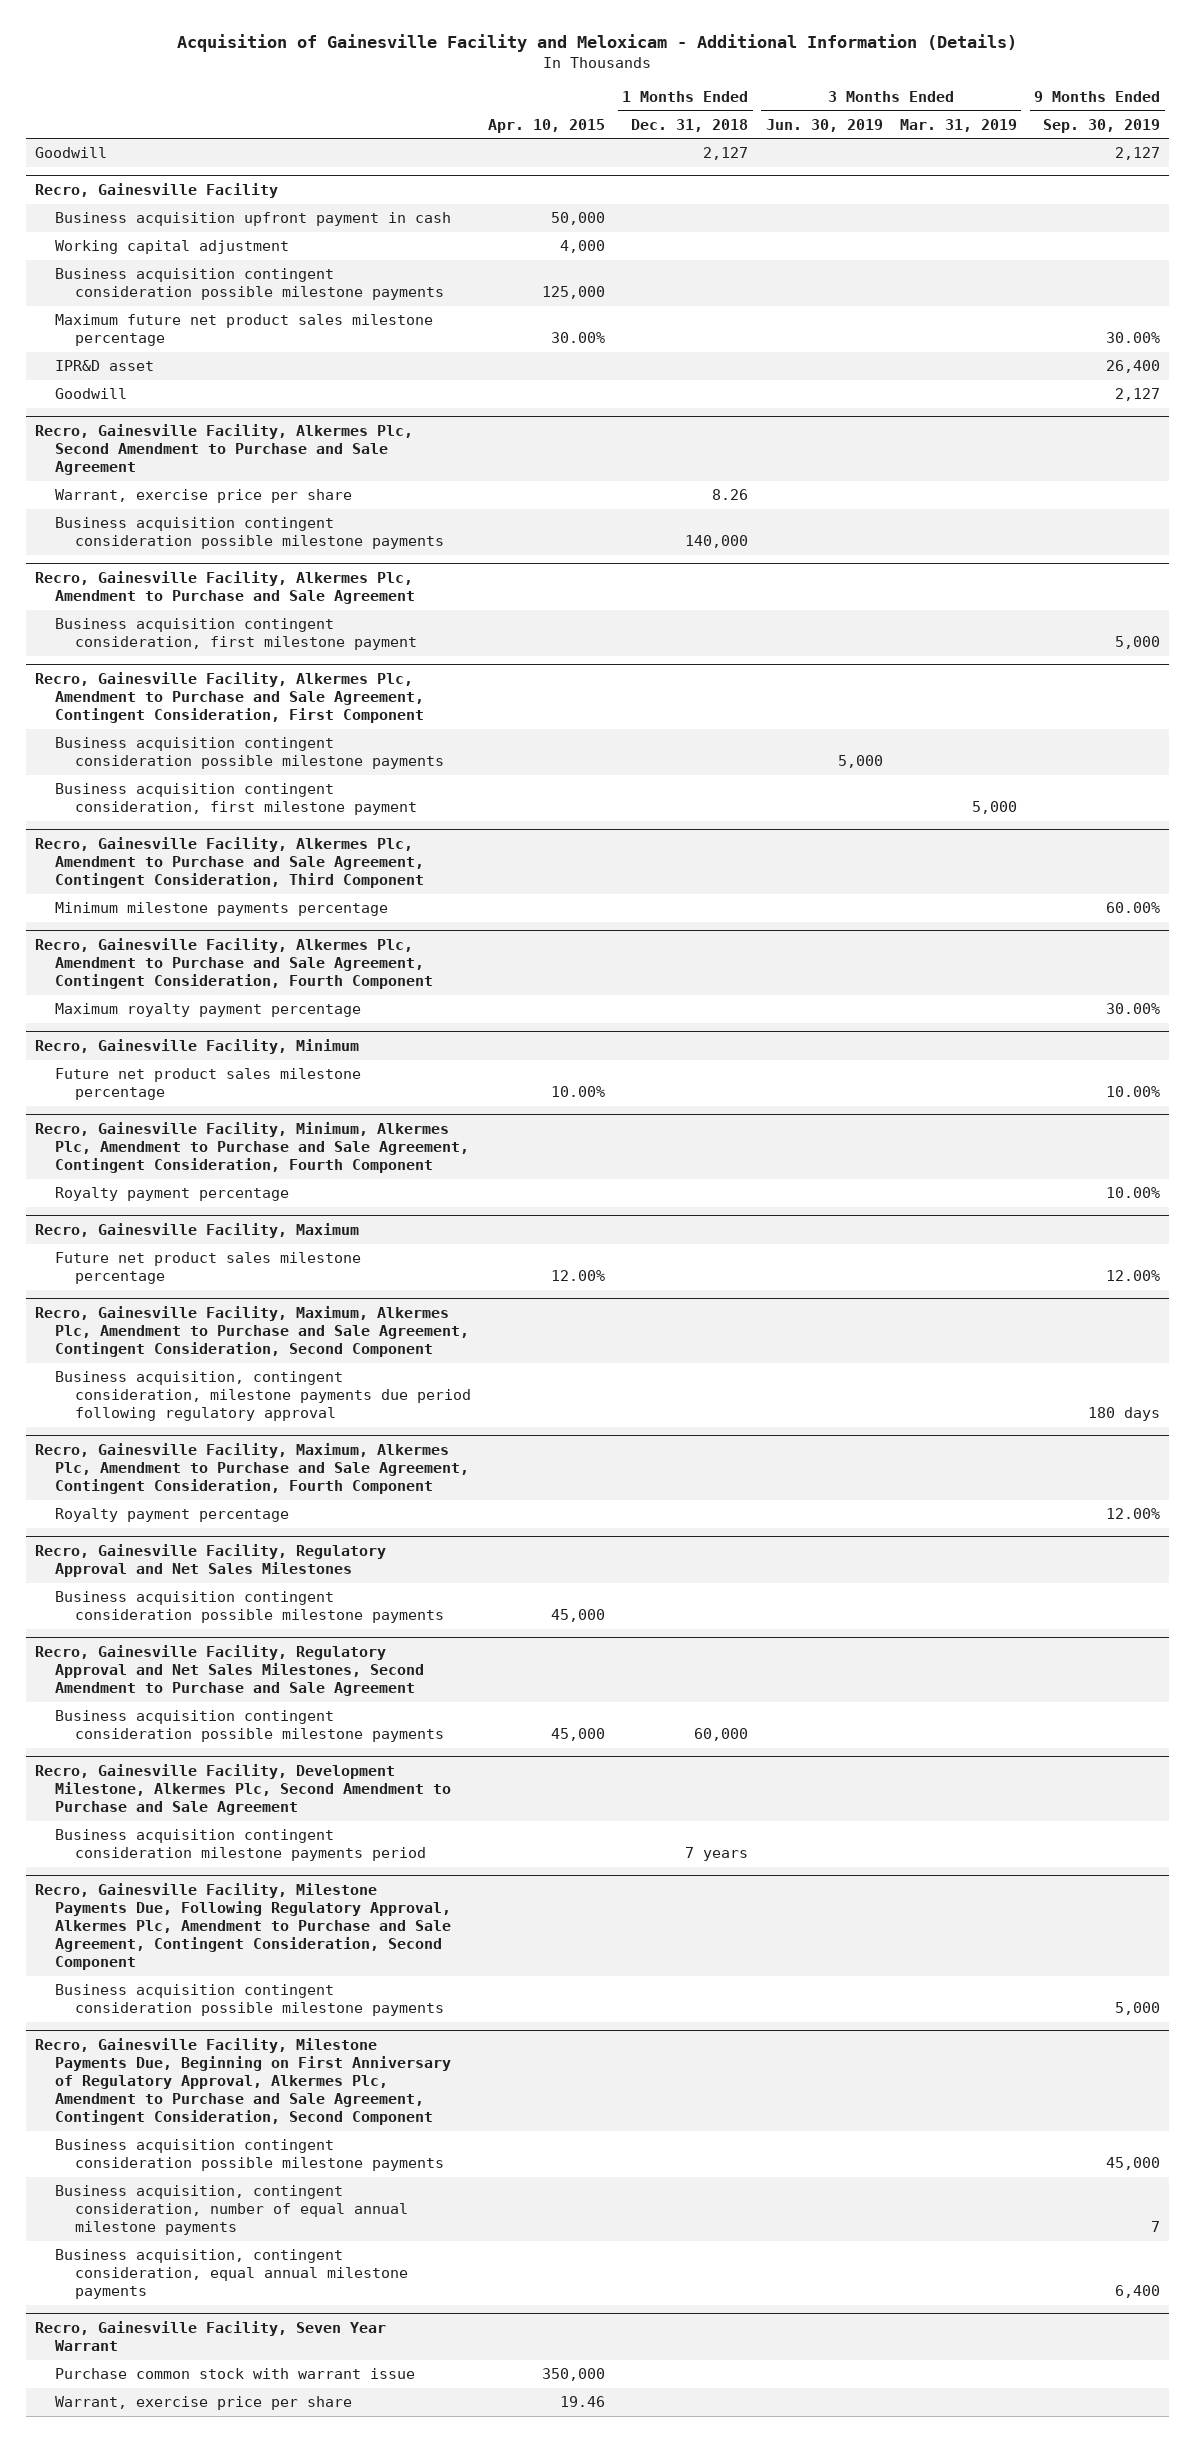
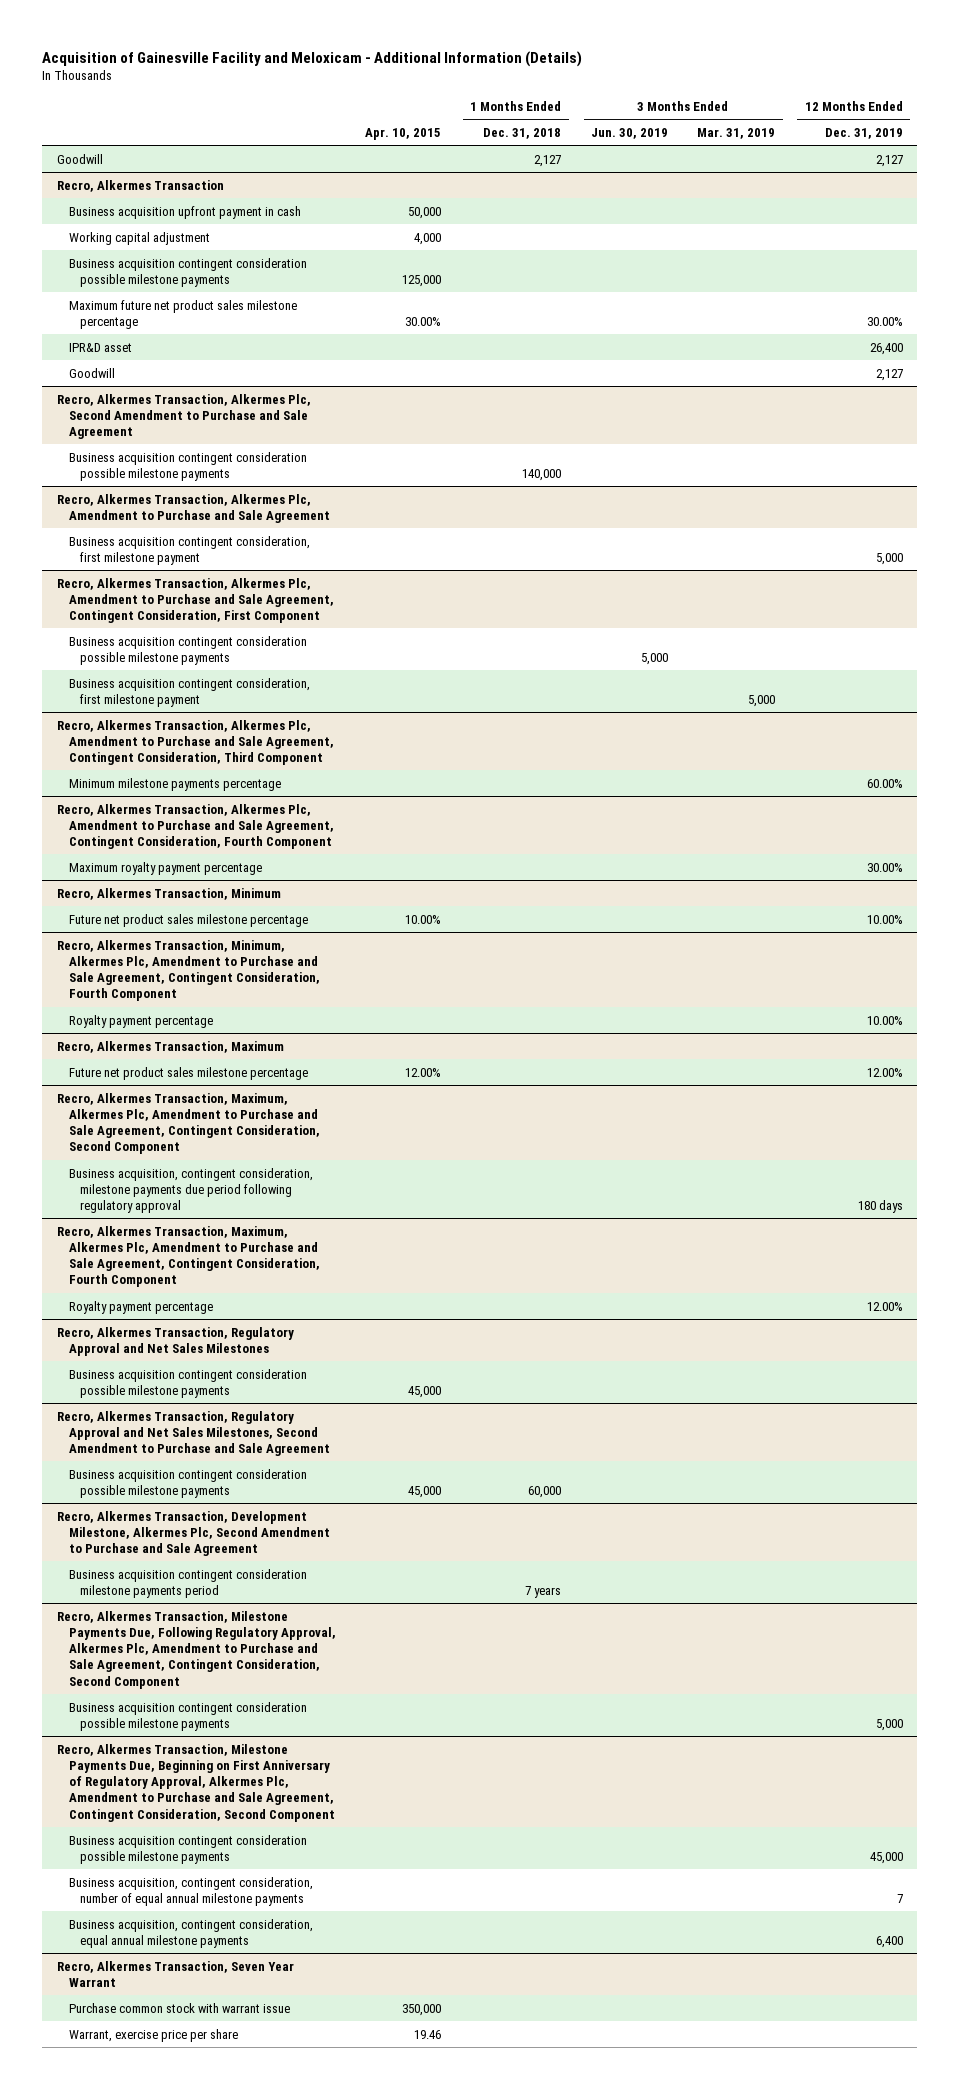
- | Apr. 10, 2015 | 1 Months Ended Dec. 31, 2018 | 3 Months Ended Jun. 30, 2019 | 3 Months Ended Mar. 31, 2019 | 9 Months Ended Sep. 30, 2019
+ | Apr. 10, 2015 | 1 Months Ended Dec. 31, 2018 | 3 Months Ended Jun. 30, 2019 | 3 Months Ended Mar. 31, 2019 | 12 Months Ended Dec. 31, 2019
- Recro, Gainesville Facility
+ Recro, Alkermes Transaction
- Recro, Gainesville Facility, Alkermes Plc, Second Amendment to Purchase and Sale Agreement
- Warrant, exercise price per share | | 8.26 | | |
+ Recro, Alkermes Transaction, Alkermes Plc, Second Amendment to Purchase and Sale Agreement
- Recro, Gainesville Facility, Alkermes Plc, Amendment to Purchase and Sale Agreement
+ Recro, Alkermes Transaction, Alkermes Plc, Amendment to Purchase and Sale Agreement
- Recro, Gainesville Facility, Alkermes Plc, Amendment to Purchase and Sale Agreement, Contingent Consideration, First Component
+ Recro, Alkermes Transaction, Alkermes Plc, Amendment to Purchase and Sale Agreement, Contingent Consideration, First Component
- Recro, Gainesville Facility, Alkermes Plc, Amendment to Purchase and Sale Agreement, Contingent Consideration, Third Component
+ Recro, Alkermes Transaction, Alkermes Plc, Amendment to Purchase and Sale Agreement, Contingent Consideration, Third Component
- Recro, Gainesville Facility, Alkermes Plc, Amendment to Purchase and Sale Agreement, Contingent Consideration, Fourth Component
+ Recro, Alkermes Transaction, Alkermes Plc, Amendment to Purchase and Sale Agreement, Contingent Consideration, Fourth Component
- Recro, Gainesville Facility, Minimum
+ Recro, Alkermes Transaction, Minimum
- Recro, Gainesville Facility, Minimum, Alkermes Plc, Amendment to Purchase and Sale Agreement, Contingent Consideration, Fourth Component
+ Recro, Alkermes Transaction, Minimum, Alkermes Plc, Amendment to Purchase and Sale Agreement, Contingent Consideration, Fourth Component
- Recro, Gainesville Facility, Maximum
+ Recro, Alkermes Transaction, Maximum
- Recro, Gainesville Facility, Maximum, Alkermes Plc, Amendment to Purchase and Sale Agreement, Contingent Consideration, Second Component
+ Recro, Alkermes Transaction, Maximum, Alkermes Plc, Amendment to Purchase and Sale Agreement, Contingent Consideration, Second Component
- Recro, Gainesville Facility, Maximum, Alkermes Plc, Amendment to Purchase and Sale Agreement, Contingent Consideration, Fourth Component
+ Recro, Alkermes Transaction, Maximum, Alkermes Plc, Amendment to Purchase and Sale Agreement, Contingent Consideration, Fourth Component
- Recro, Gainesville Facility, Regulatory Approval and Net Sales Milestones
+ Recro, Alkermes Transaction, Regulatory Approval and Net Sales Milestones
- Recro, Gainesville Facility, Regulatory Approval and Net Sales Milestones, Second Amendment to Purchase and Sale Agreement
+ Recro, Alkermes Transaction, Regulatory Approval and Net Sales Milestones, Second Amendment to Purchase and Sale Agreement
- Recro, Gainesville Facility, Development Milestone, Alkermes Plc, Second Amendment to Purchase and Sale Agreement
+ Recro, Alkermes Transaction, Development Milestone, Alkermes Plc, Second Amendment to Purchase and Sale Agreement
- Recro, Gainesville Facility, Milestone Payments Due, Following Regulatory Approval, Alkermes Plc, Amendment to Purchase and Sale Agreement, Contingent Consideration, Second Component
+ Recro, Alkermes Transaction, Milestone Payments Due, Following Regulatory Approval, Alkermes Plc, Amendment to Purchase and Sale Agreement, Contingent Consideration, Second Component
- Recro, Gainesville Facility, Milestone Payments Due, Beginning on First Anniversary of Regulatory Approval, Alkermes Plc, Amendment to Purchase and Sale Agreement, Contingent Consideration, Second Component
+ Recro, Alkermes Transaction, Milestone Payments Due, Beginning on First Anniversary of Regulatory Approval, Alkermes Plc, Amendment to Purchase and Sale Agreement, Contingent Consideration, Second Component
- Recro, Gainesville Facility, Seven Year Warrant
+ Recro, Alkermes Transaction, Seven Year Warrant

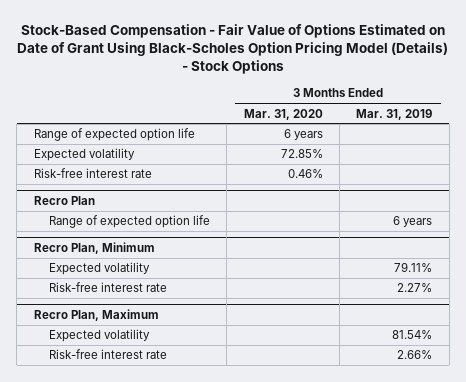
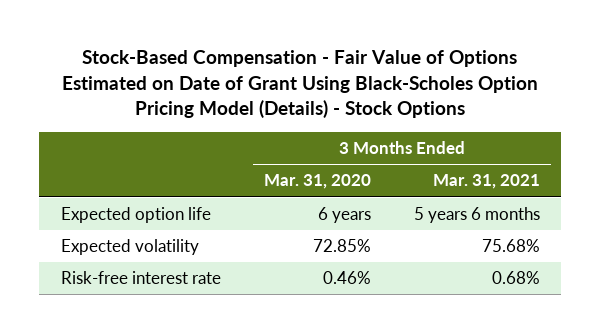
- | 3 Months Ended Mar. 31, 2020 | 3 Months Ended Mar. 31, 2019
+ | 3 Months Ended Mar. 31, 2020 | 3 Months Ended Mar. 31, 2021
- Range of expected option life | 6 years |
+ Expected option life | 6 years | 5 years 6 months
- Recro Plan
- Range of expected option life | | 6 years
- Recro Plan, Minimum
- Expected volatility | | 79.11%
- Risk-free interest rate | | 2.27%
- Recro Plan, Maximum
- Expected volatility | | 81.54%
- Risk-free interest rate | | 2.66%

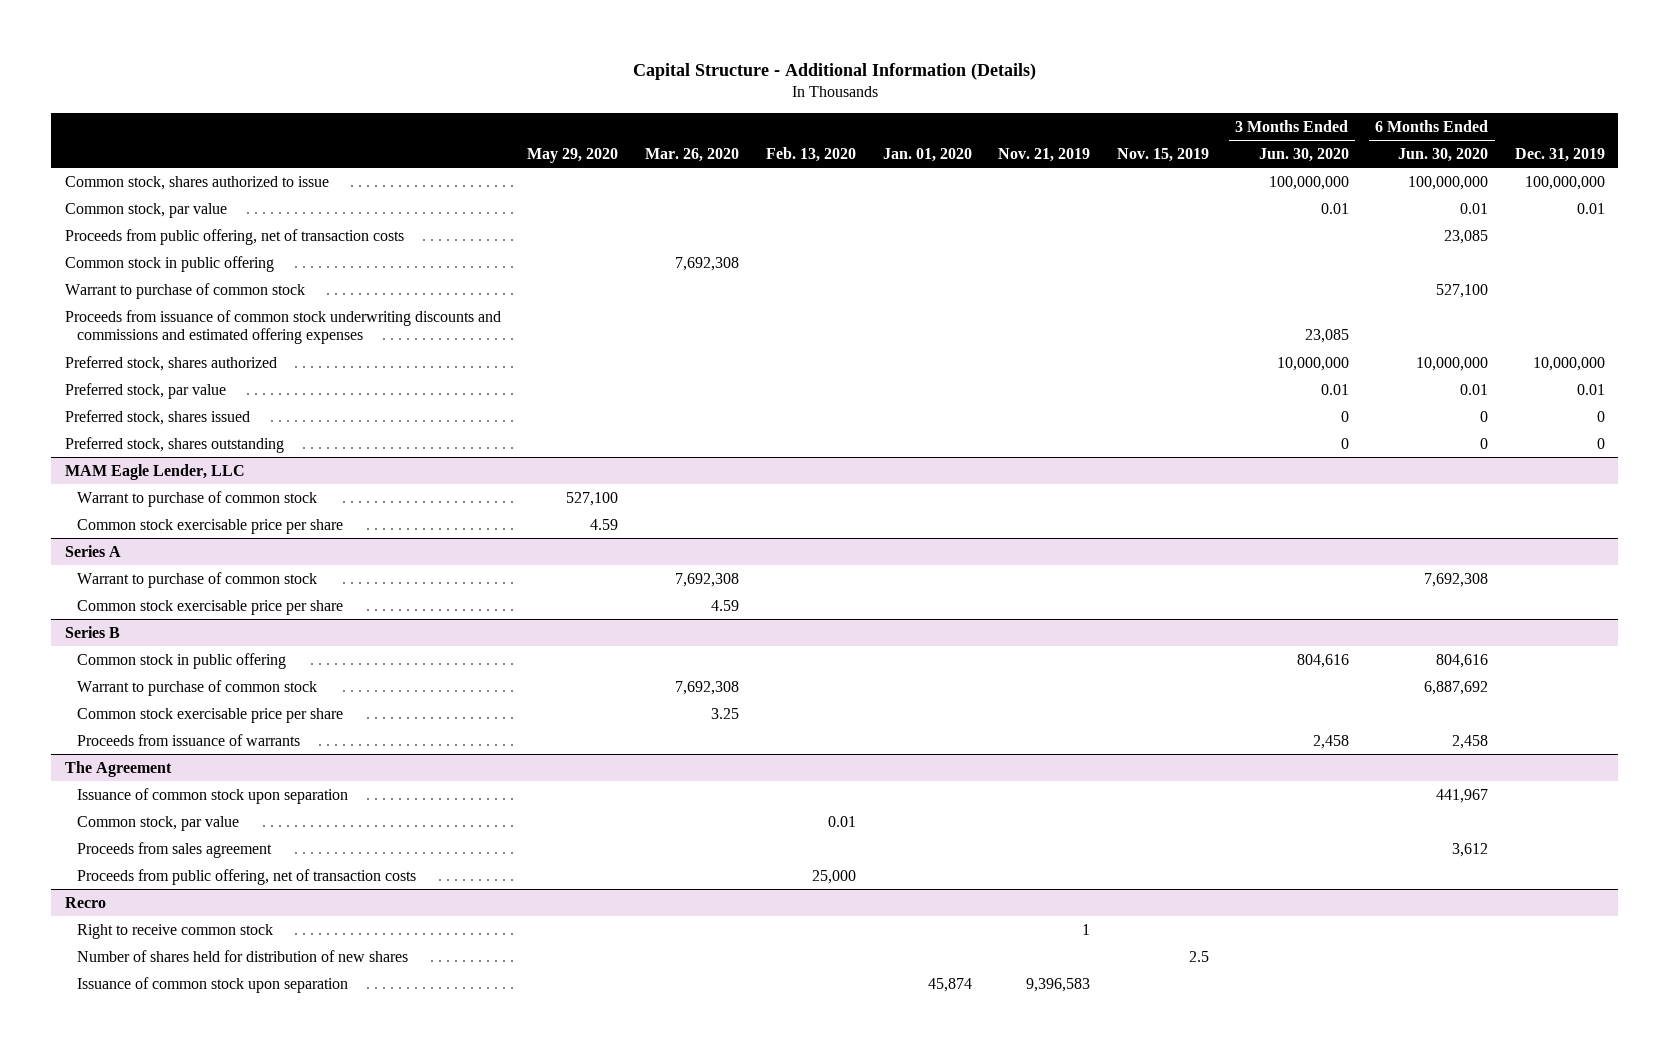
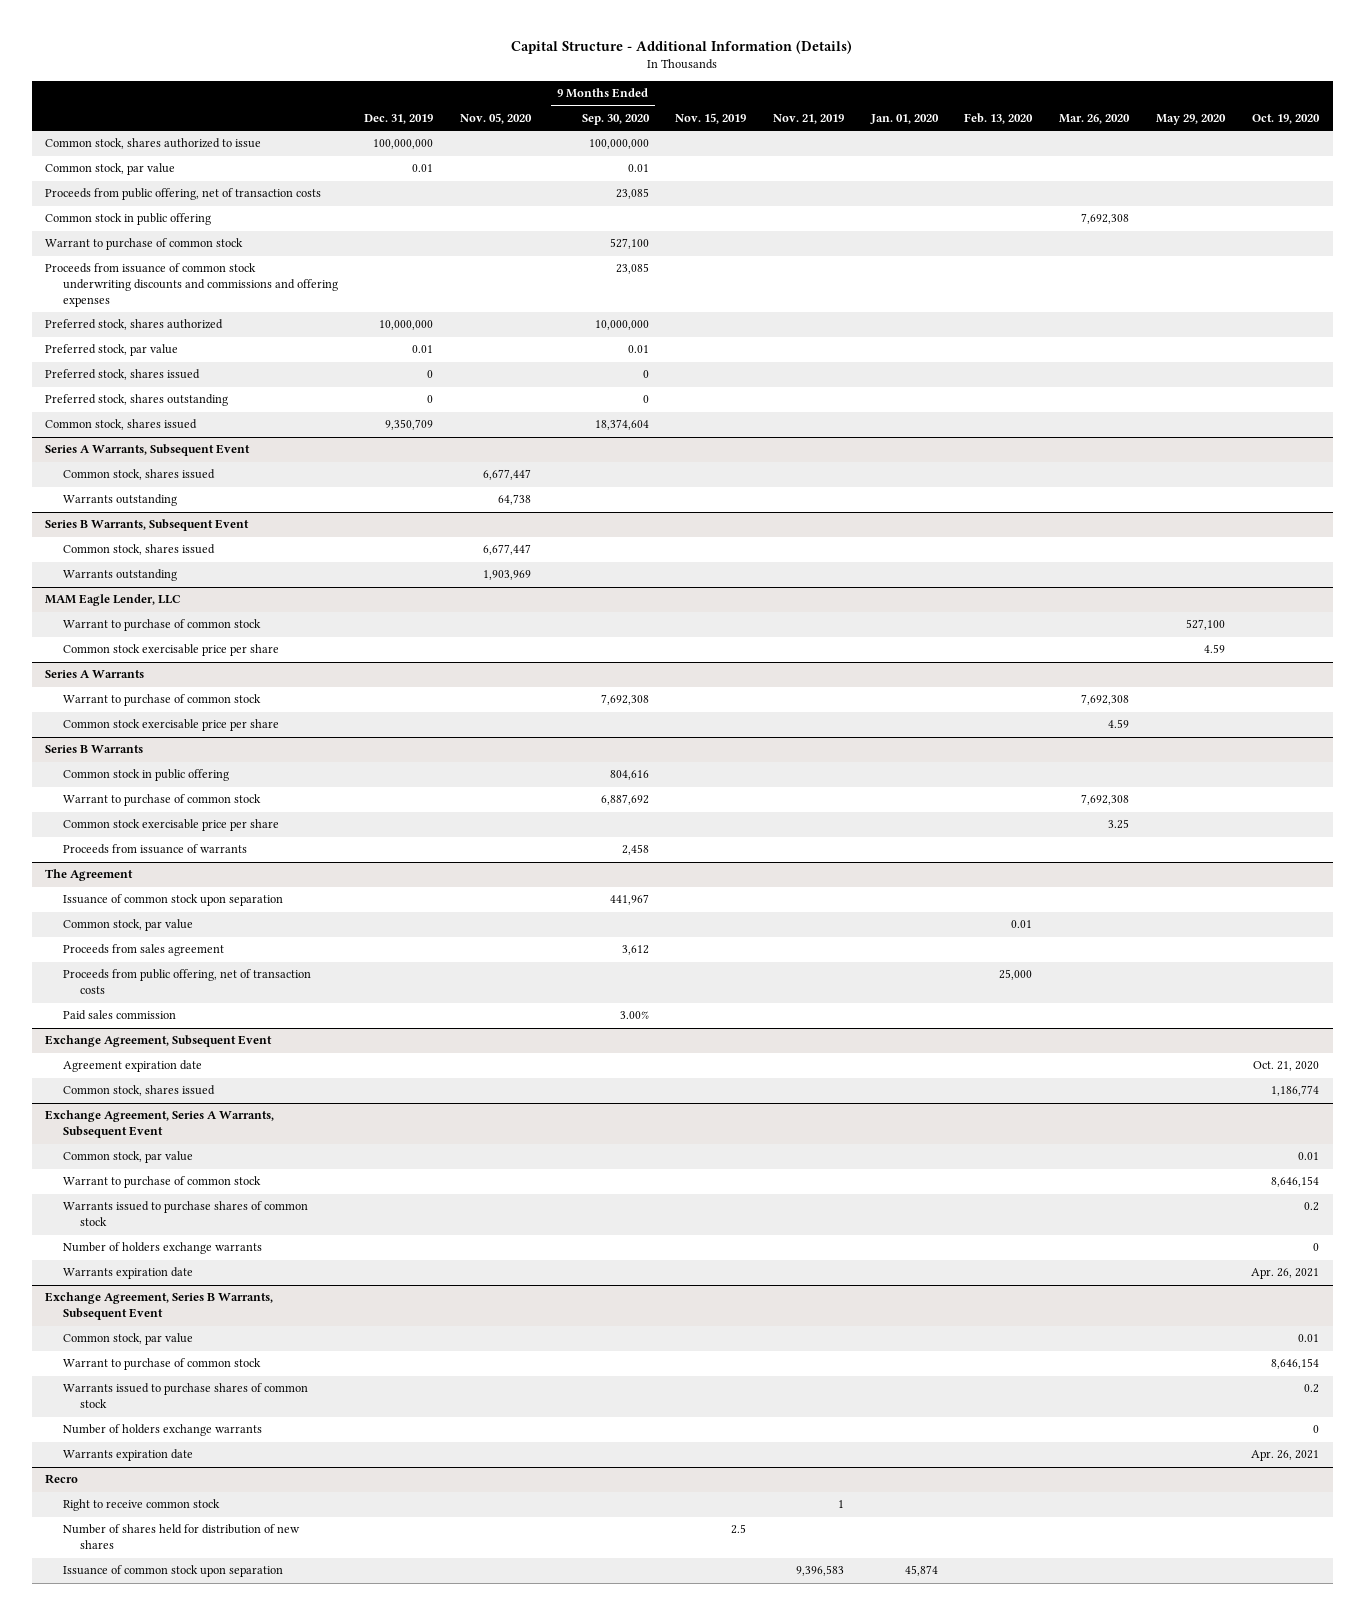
- | May 29, 2020 | Mar. 26, 2020 | Feb. 13, 2020 | Jan. 01, 2020 | Nov. 21, 2019 | Nov. 15, 2019 | 3 Months Ended Jun. 30, 2020 | 6 Months Ended Jun. 30, 2020 | Dec. 31, 2019
+ | Dec. 31, 2019 | Nov. 05, 2020 | 9 Months Ended Sep. 30, 2020 | Nov. 15, 2019 | Nov. 21, 2019 | Jan. 01, 2020 | Feb. 13, 2020 | Mar. 26, 2020 | May 29, 2020 | Oct. 19, 2020
- Proceeds from issuance of common stock underwriting discounts and commissions and estimated offering expenses | | | | | | | 23,085 | |
+ Proceeds from issuance of common stock underwriting discounts and commissions and offering expenses | | | 23,085 | | | | | | |
+ Common stock, shares issued | 9,350,709 | | 18,374,604 | | | | | | |
+ Series A Warrants, Subsequent Event
+ Common stock, shares issued | | 6,677,447 | | | | | | | |
+ Warrants outstanding | | 64,738 | | | | | | | |
+ Series B Warrants, Subsequent Event
+ Common stock, shares issued | | 6,677,447 | | | | | | | |
+ Warrants outstanding | | 1,903,969 | | | | | | | |
- Series A
+ Series A Warrants
- Series B
+ Series B Warrants
@ The Agreement
+ Paid sales commission | | | 3.00% | | | | | | |
+ Exchange Agreement, Subsequent Event
+ Agreement expiration date | | | | | | | | | | Oct. 21, 2020
+ Common stock, shares issued | | | | | | | | | | 1,186,774
+ Exchange Agreement, Series A Warrants, Subsequent Event
+ Common stock, par value | | | | | | | | | | 0.01
+ Warrant to purchase of common stock | | | | | | | | | | 8,646,154
+ Warrants issued to purchase shares of common stock | | | | | | | | | | 0.2
+ Number of holders exchange warrants | | | | | | | | | | 0
+ Warrants expiration date | | | | | | | | | | Apr. 26, 2021
+ Exchange Agreement, Series B Warrants, Subsequent Event
+ Common stock, par value | | | | | | | | | | 0.01
+ Warrant to purchase of common stock | | | | | | | | | | 8,646,154
+ Warrants issued to purchase shares of common stock | | | | | | | | | | 0.2
+ Number of holders exchange warrants | | | | | | | | | | 0
+ Warrants expiration date | | | | | | | | | | Apr. 26, 2021

